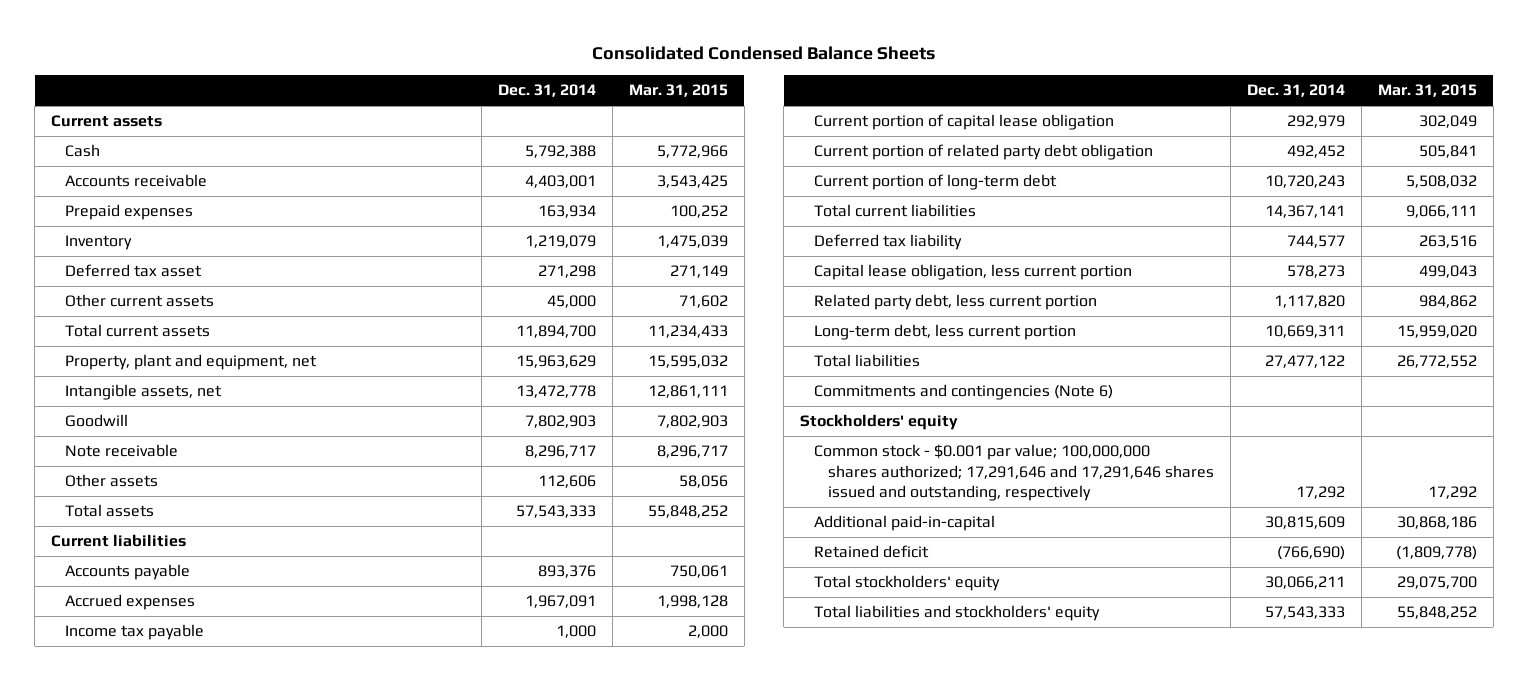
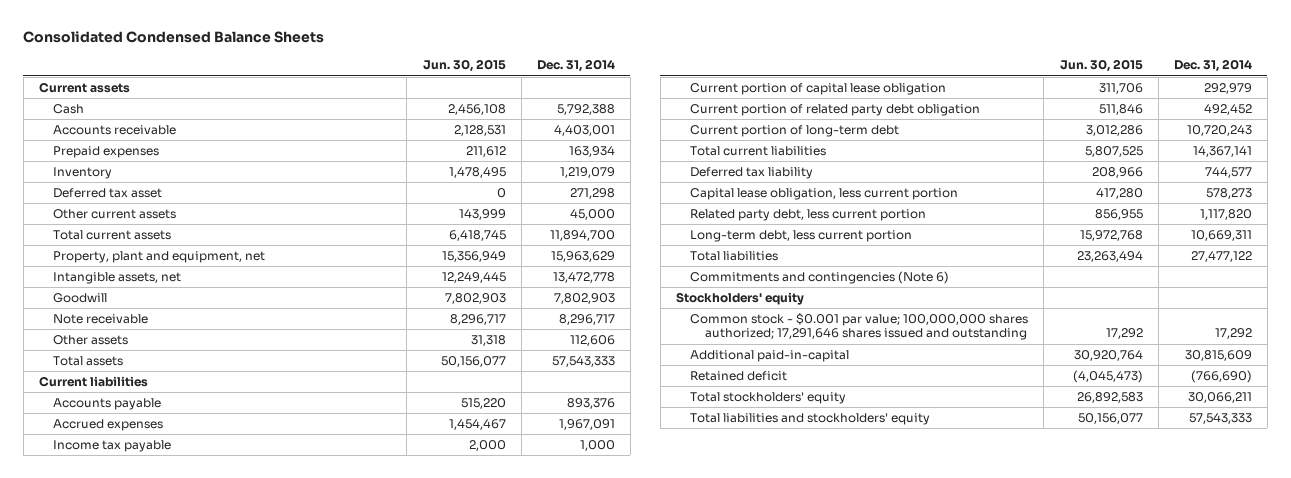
- | Dec. 31, 2014 | Mar. 31, 2015
+ | Jun. 30, 2015 | Dec. 31, 2014
- Common stock - $0.001 par value; 100,000,000 shares authorized; 17,291,646 and 17,291,646 shares issued and outstanding, respectively | 17,292 | 17,292
+ Common stock - $0.001 par value; 100,000,000 shares authorized; 17,291,646 shares issued and outstanding | 17,292 | 17,292

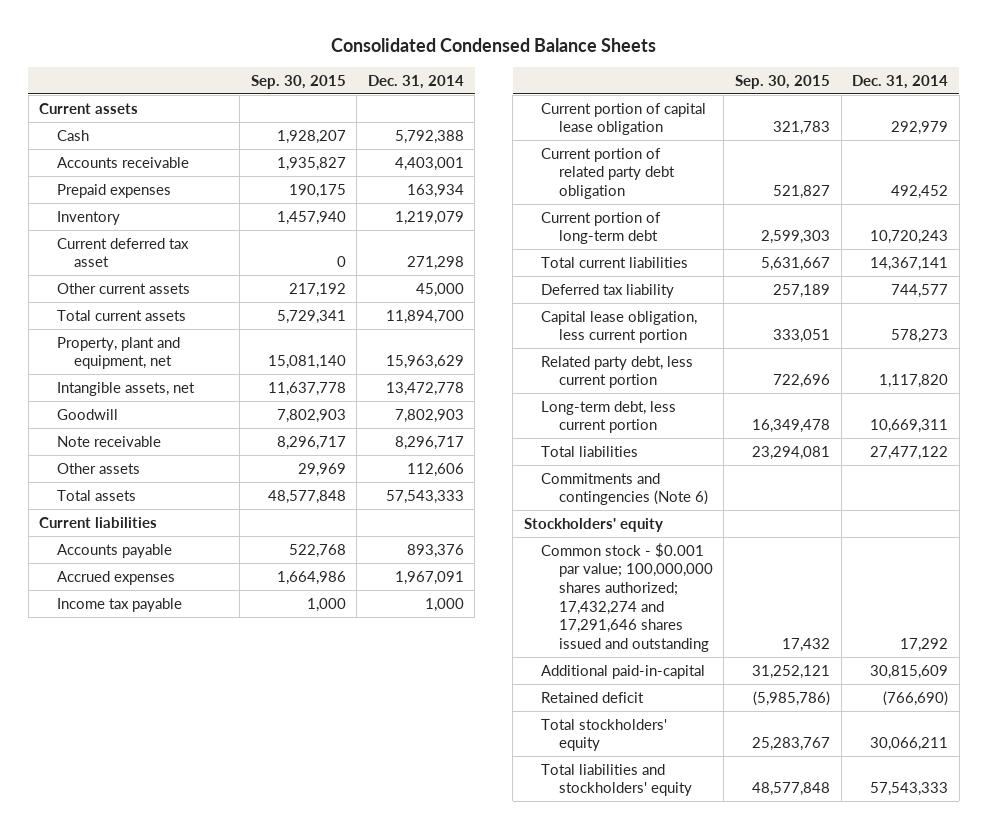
- | Jun. 30, 2015 | Dec. 31, 2014
+ | Sep. 30, 2015 | Dec. 31, 2014
- Deferred tax asset | 0 | 271,298
+ Current deferred tax asset | 0 | 271,298
- Common stock - $0.001 par value; 100,000,000 shares authorized; 17,291,646 shares issued and outstanding | 17,292 | 17,292
+ Common stock - $0.001 par value; 100,000,000 shares authorized; 17,432,274 and 17,291,646 shares issued and outstanding | 17,432 | 17,292

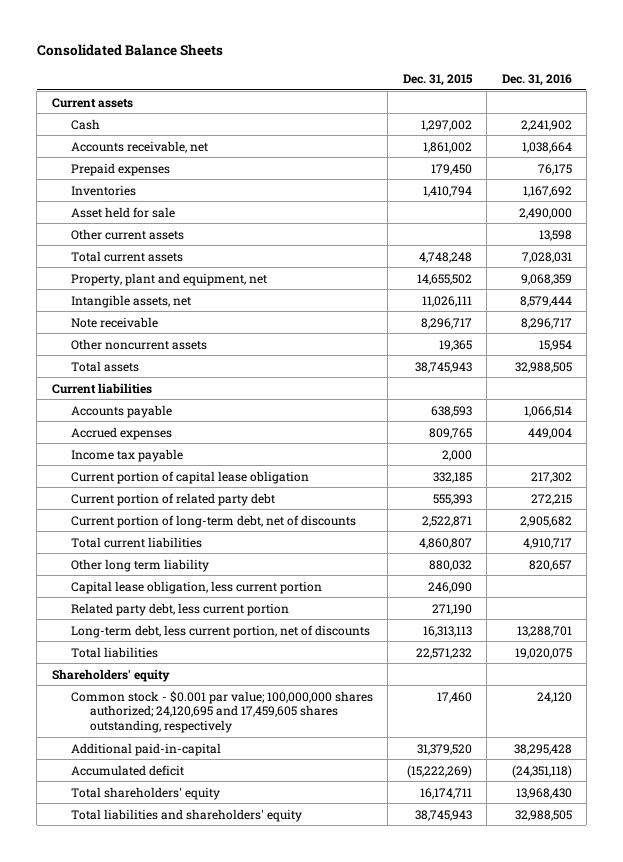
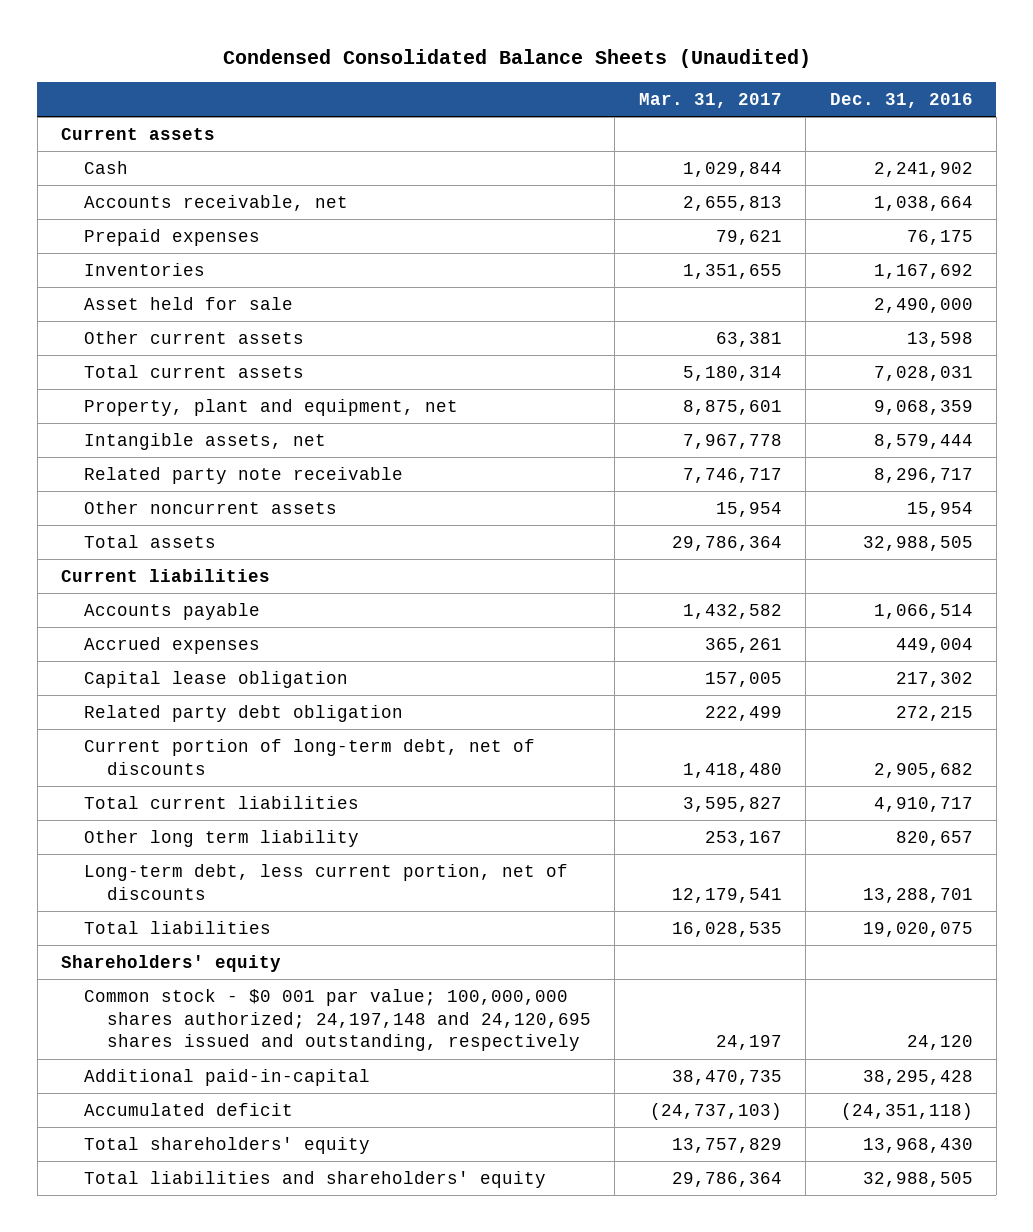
- Consolidated Balance Sheets
+ Condensed Consolidated Balance Sheets (Unaudited)
- | Dec. 31, 2015 | Dec. 31, 2016
+ | Mar. 31, 2017 | Dec. 31, 2016
- Note receivable | 8,296,717 | 8,296,717
+ Related party note receivable | 7,746,717 | 8,296,717
- Income tax payable | 2,000 |
- Current portion of capital lease obligation | 332,185 | 217,302
- Current portion of related party debt | 555,393 | 272,215
+ Capital lease obligation | 157,005 | 217,302
+ Related party debt obligation | 222,499 | 272,215
- Capital lease obligation, less current portion | 246,090 |
- Related party debt, less current portion | 271,190 |
- Common stock - $0.001 par value; 100,000,000 shares authorized; 24,120,695 and 17,459,605 shares outstanding, respectively | 17,460 | 24,120
+ Common stock - $0 001 par value; 100,000,000 shares authorized; 24,197,148 and 24,120,695 shares issued and outstanding, respectively | 24,197 | 24,120

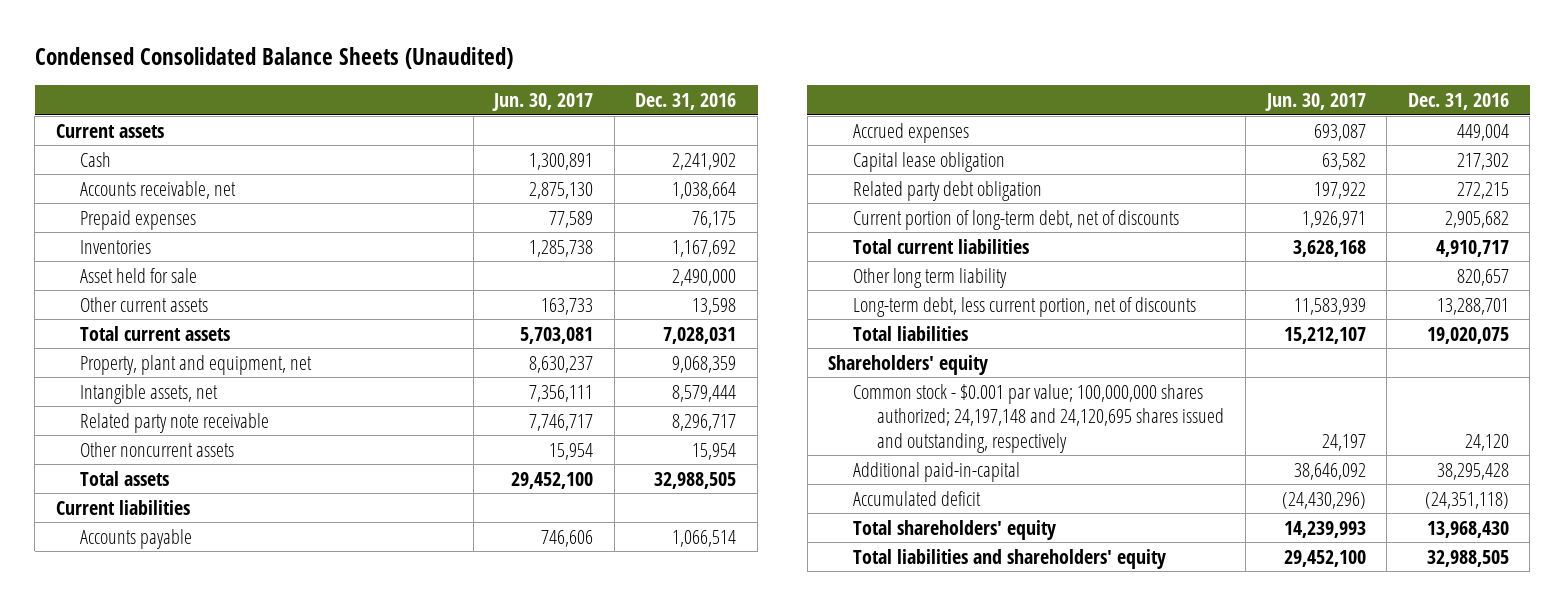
- | Mar. 31, 2017 | Dec. 31, 2016
+ | Jun. 30, 2017 | Dec. 31, 2016
- Common stock - $0 001 par value; 100,000,000 shares authorized; 24,197,148 and 24,120,695 shares issued and outstanding, respectively | 24,197 | 24,120
+ Common stock - $0.001 par value; 100,000,000 shares authorized; 24,197,148 and 24,120,695 shares issued and outstanding, respectively | 24,197 | 24,120

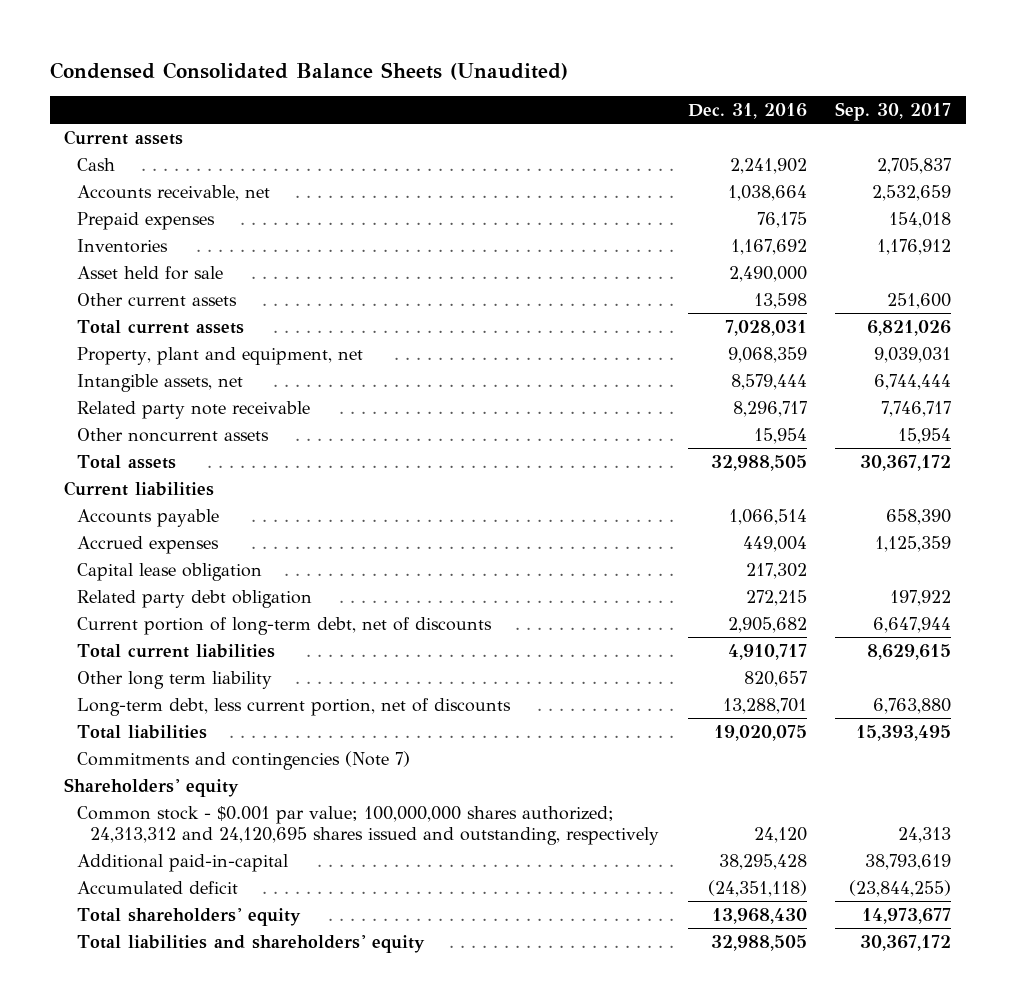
- | Jun. 30, 2017 | Dec. 31, 2016
+ | Dec. 31, 2016 | Sep. 30, 2017
+ Commitments and contingencies (Note 7)
- Common stock - $0.001 par value; 100,000,000 shares authorized; 24,197,148 and 24,120,695 shares issued and outstanding, respectively | 24,197 | 24,120
+ Common stock - $0.001 par value; 100,000,000 shares authorized; 24,313,312 and 24,120,695 shares issued and outstanding, respectively | 24,120 | 24,313

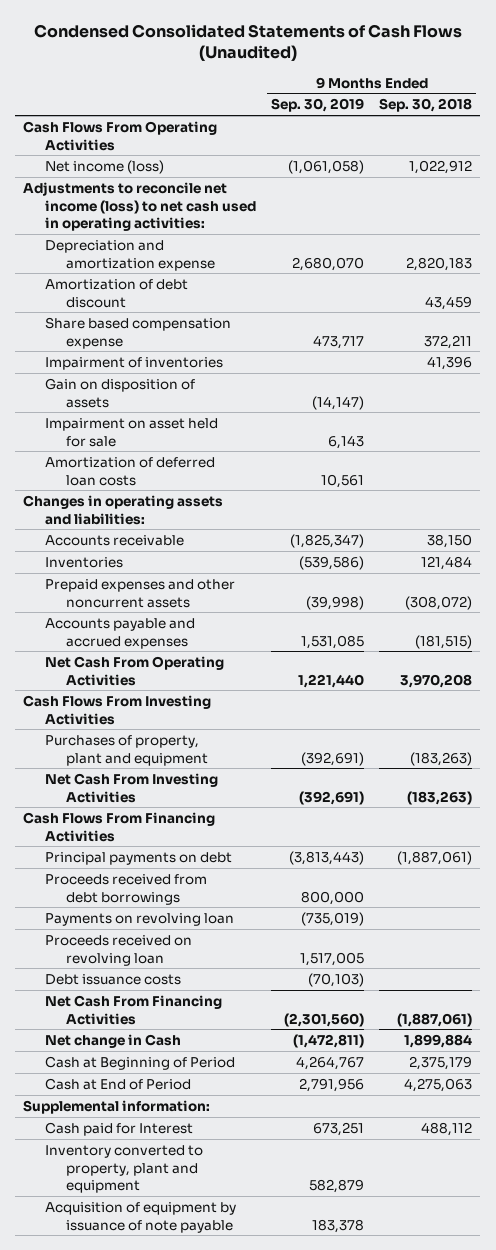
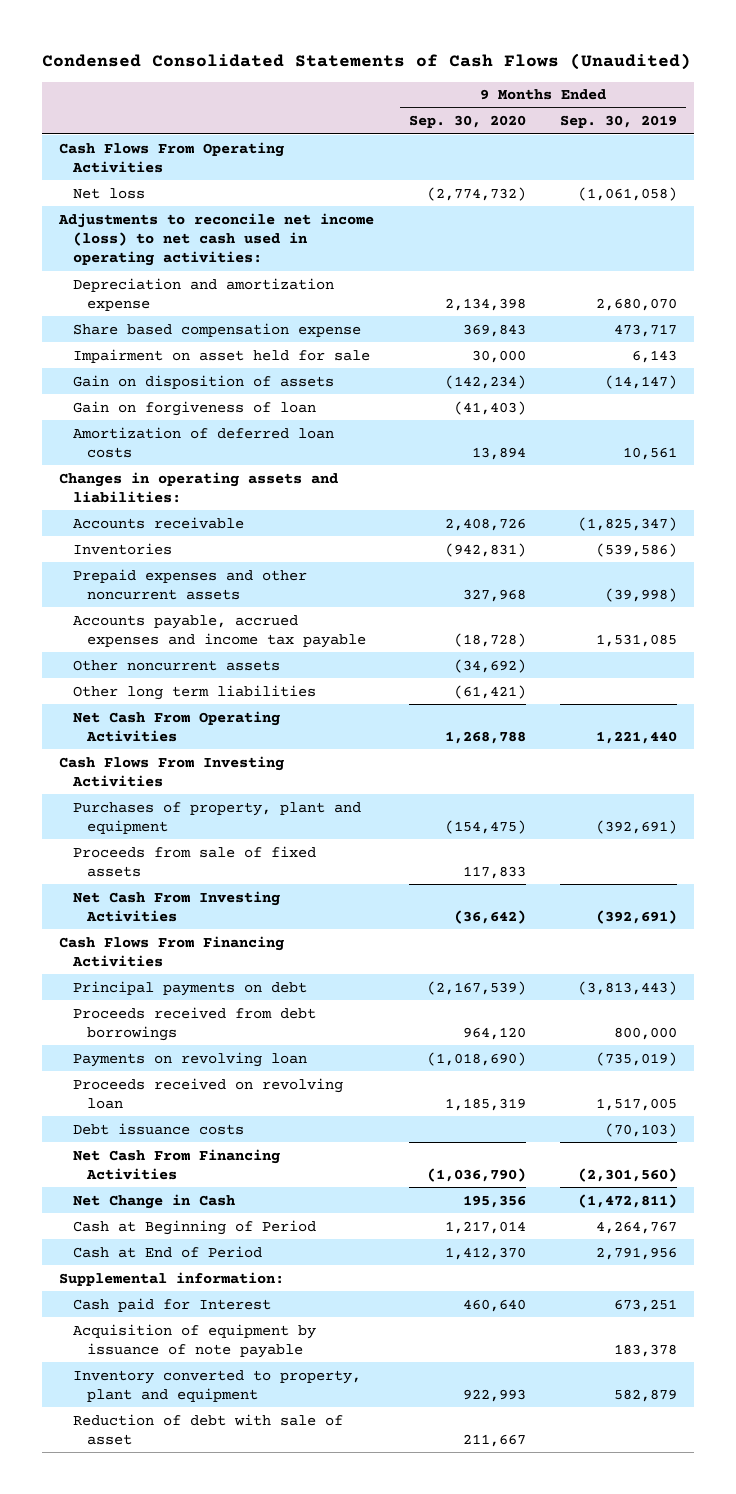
- | 9 Months Ended Sep. 30, 2019 | 9 Months Ended Sep. 30, 2018
+ | 9 Months Ended Sep. 30, 2020 | 9 Months Ended Sep. 30, 2019
- Net income (loss) | (1,061,058) | 1,022,912
+ Net loss | (2,774,732) | (1,061,058)
- Amortization of debt discount | | 43,459
- Impairment of inventories | | 41,396
moved down: Gain on disposition of assets | (142,234) | (14,147)
+ Gain on forgiveness of loan | (41,403) |
- Accounts payable and accrued expenses | 1,531,085 | (181,515)
+ Accounts payable, accrued expenses and income tax payable | (18,728) | 1,531,085
+ Other noncurrent assets | (34,692) |
+ Other long term liabilities | (61,421) |
+ Proceeds from sale of fixed assets | 117,833 |
- Net change in Cash | (1,472,811) | 1,899,884
+ Net Change in Cash | 195,356 | (1,472,811)
moved down: Inventory converted to property, plant and equipment | 922,993 | 582,879
+ Reduction of debt with sale of asset | 211,667 |

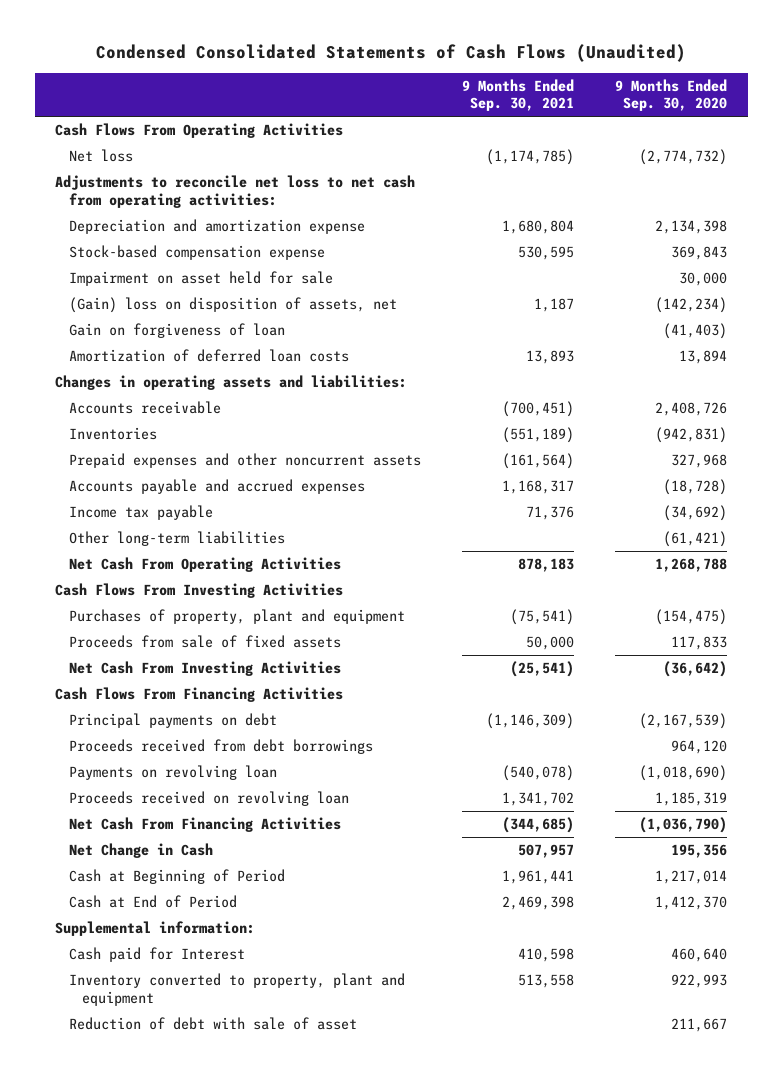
- | 9 Months Ended Sep. 30, 2020 | 9 Months Ended Sep. 30, 2019
+ | 9 Months Ended Sep. 30, 2021 | 9 Months Ended Sep. 30, 2020
- Adjustments to reconcile net income (loss) to net cash used in operating activities:
+ Adjustments to reconcile net loss to net cash from operating activities:
- Share based compensation expense | 369,843 | 473,717
+ Stock-based compensation expense | 530,595 | 369,843
- Gain on disposition of assets | (142,234) | (14,147)
+ (Gain) loss on disposition of assets, net | 1,187 | (142,234)
- Accounts payable, accrued expenses and income tax payable | (18,728) | 1,531,085
- Other noncurrent assets | (34,692) |
- Other long term liabilities | (61,421) |
+ Accounts payable and accrued expenses | 1,168,317 | (18,728)
+ Income tax payable | 71,376 | (34,692)
+ Other long-term liabilities | | (61,421)
- Debt issuance costs | | (70,103)
- Acquisition of equipment by issuance of note payable | | 183,378

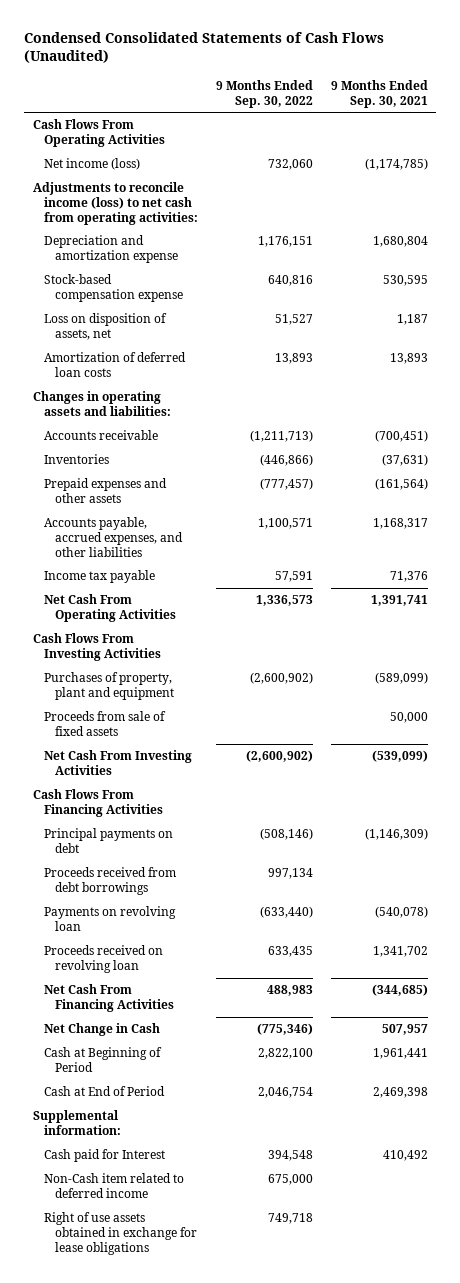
- | 9 Months Ended Sep. 30, 2021 | 9 Months Ended Sep. 30, 2020
+ | 9 Months Ended Sep. 30, 2022 | 9 Months Ended Sep. 30, 2021
- Net loss | (1,174,785) | (2,774,732)
- Adjustments to reconcile net loss to net cash from operating activities:
+ Net income (loss) | 732,060 | (1,174,785)
+ Adjustments to reconcile income (loss) to net cash from operating activities:
- Impairment on asset held for sale | | 30,000
- (Gain) loss on disposition of assets, net | 1,187 | (142,234)
- Gain on forgiveness of loan | | (41,403)
+ Loss on disposition of assets, net | 51,527 | 1,187
- Inventories | (551,189) | (942,831)
- Prepaid expenses and other noncurrent assets | (161,564) | 327,968
- Accounts payable and accrued expenses | 1,168,317 | (18,728)
+ Inventories | (446,866) | (37,631)
+ Prepaid expenses and other assets | (777,457) | (161,564)
+ Accounts payable, accrued expenses, and other liabilities | 1,100,571 | 1,168,317
- Other long-term liabilities | | (61,421)
- Net Cash From Operating Activities | 878,183 | 1,268,788
+ Net Cash From Operating Activities | 1,336,573 | 1,391,741
- Purchases of property, plant and equipment | (75,541) | (154,475)
+ Purchases of property, plant and equipment | (2,600,902) | (589,099)
- Net Cash From Investing Activities | (25,541) | (36,642)
+ Net Cash From Investing Activities | (2,600,902) | (539,099)
- Cash paid for Interest | 410,598 | 460,640
- Inventory converted to property, plant and equipment | 513,558 | 922,993
- Reduction of debt with sale of asset | | 211,667
+ Cash paid for Interest | 394,548 | 410,492
+ Non-Cash item related to deferred income | 675,000 |
+ Right of use assets obtained in exchange for lease obligations | 749,718 |

